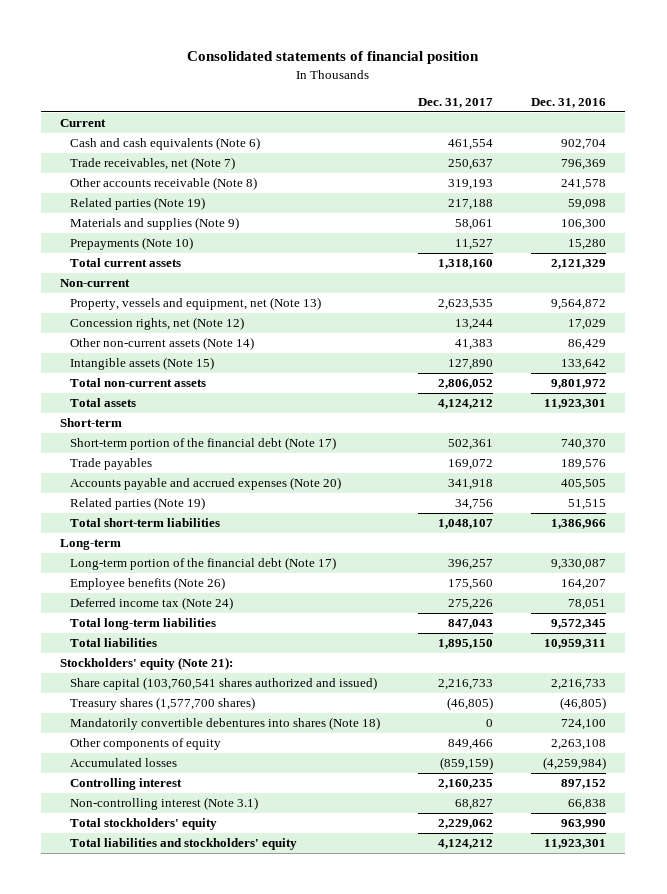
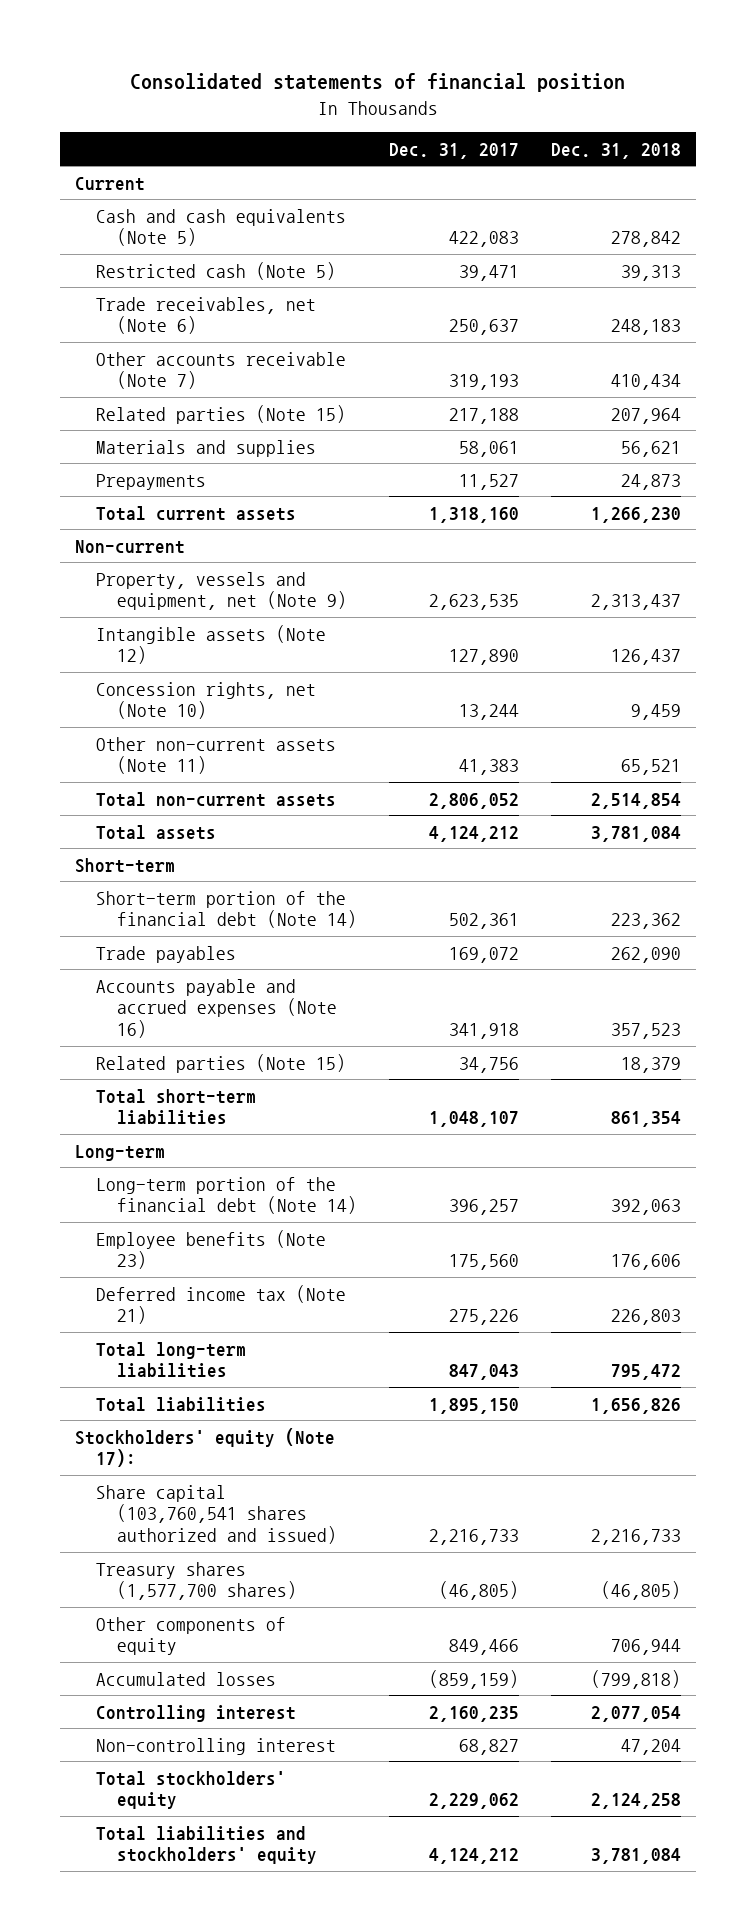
- | Dec. 31, 2017 | Dec. 31, 2016
+ | Dec. 31, 2017 | Dec. 31, 2018
- Cash and cash equivalents (Note 6) | 461,554 | 902,704
- Trade receivables, net (Note 7) | 250,637 | 796,369
- Other accounts receivable (Note 8) | 319,193 | 241,578
- Related parties (Note 19) | 217,188 | 59,098
- Materials and supplies (Note 9) | 58,061 | 106,300
- Prepayments (Note 10) | 11,527 | 15,280
+ Cash and cash equivalents (Note 5) | 422,083 | 278,842
+ Restricted cash (Note 5) | 39,471 | 39,313
+ Trade receivables, net (Note 6) | 250,637 | 248,183
+ Other accounts receivable (Note 7) | 319,193 | 410,434
+ Related parties (Note 15) | 217,188 | 207,964
+ Materials and supplies | 58,061 | 56,621
+ Prepayments | 11,527 | 24,873
- Property, vessels and equipment, net (Note 13) | 2,623,535 | 9,564,872
- Concession rights, net (Note 12) | 13,244 | 17,029
- Other non-current assets (Note 14) | 41,383 | 86,429
- Intangible assets (Note 15) | 127,890 | 133,642
+ Property, vessels and equipment, net (Note 9) | 2,623,535 | 2,313,437
+ Intangible assets (Note 12) | 127,890 | 126,437
+ Concession rights, net (Note 10) | 13,244 | 9,459
+ Other non-current assets (Note 11) | 41,383 | 65,521
- Short-term portion of the financial debt (Note 17) | 502,361 | 740,370
+ Short-term portion of the financial debt (Note 14) | 502,361 | 223,362
- Accounts payable and accrued expenses (Note 20) | 341,918 | 405,505
- Related parties (Note 19) | 34,756 | 51,515
+ Accounts payable and accrued expenses (Note 16) | 341,918 | 357,523
+ Related parties (Note 15) | 34,756 | 18,379
- Long-term portion of the financial debt (Note 17) | 396,257 | 9,330,087
- Employee benefits (Note 26) | 175,560 | 164,207
- Deferred income tax (Note 24) | 275,226 | 78,051
+ Long-term portion of the financial debt (Note 14) | 396,257 | 392,063
+ Employee benefits (Note 23) | 175,560 | 176,606
+ Deferred income tax (Note 21) | 275,226 | 226,803
- Stockholders' equity (Note 21):
+ Stockholders' equity (Note 17):
- Mandatorily convertible debentures into shares (Note 18) | 0 | 724,100
- Non-controlling interest (Note 3.1) | 68,827 | 66,838
+ Non-controlling interest | 68,827 | 47,204

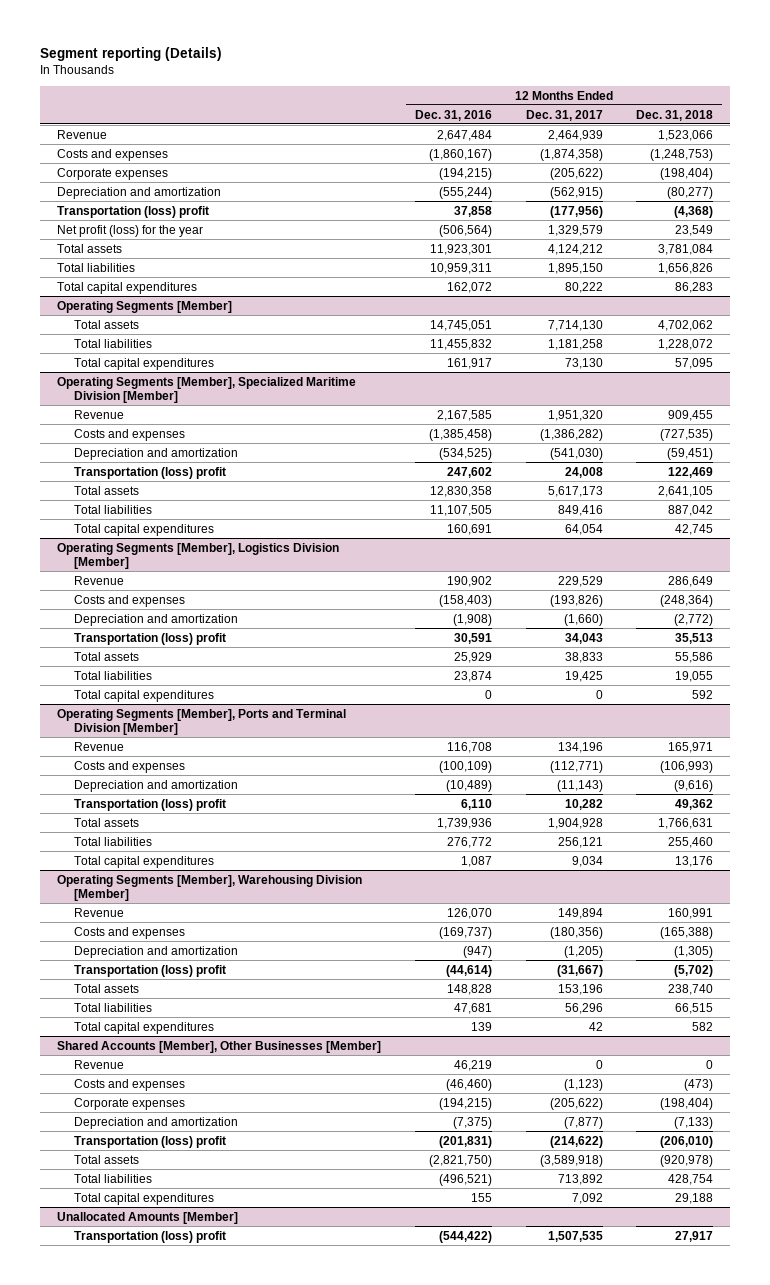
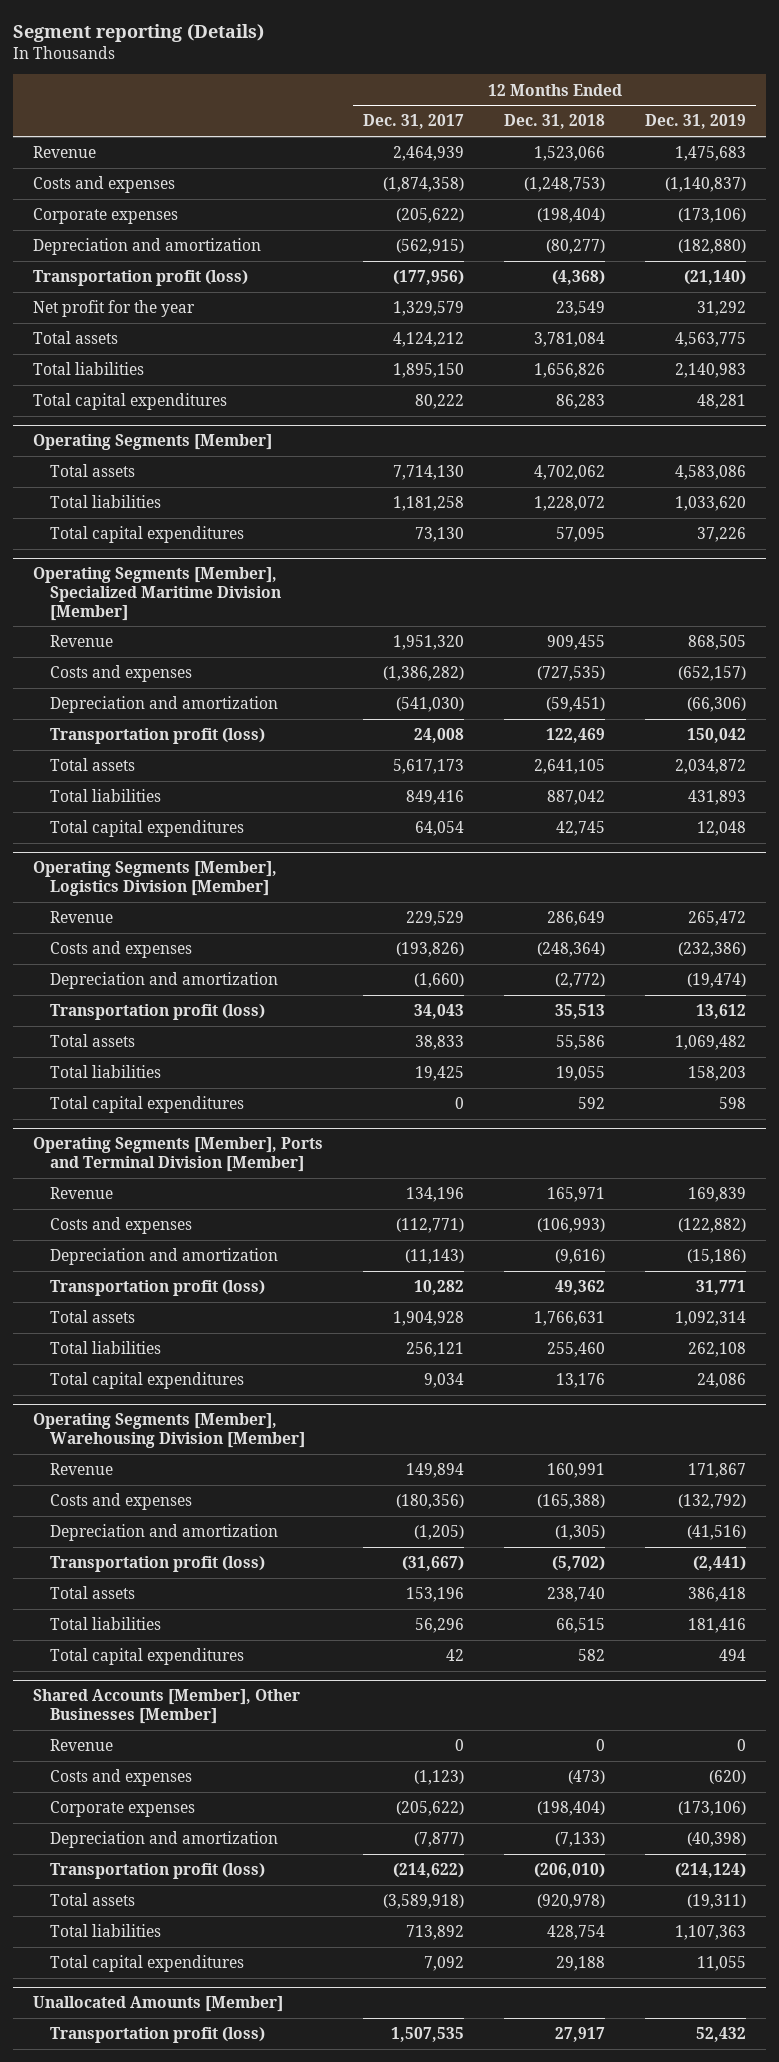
- | 12 Months Ended Dec. 31, 2016 | 12 Months Ended Dec. 31, 2017 | 12 Months Ended Dec. 31, 2018
+ | 12 Months Ended Dec. 31, 2017 | 12 Months Ended Dec. 31, 2018 | 12 Months Ended Dec. 31, 2019
- Transportation (loss) profit | 37,858 | (177,956) | (4,368)
- Net profit (loss) for the year | (506,564) | 1,329,579 | 23,549
+ Transportation profit (loss) | (177,956) | (4,368) | (21,140)
+ Net profit for the year | 1,329,579 | 23,549 | 31,292
@ Operating Segments [Member], Specialized Maritime Division [Member]
- Transportation (loss) profit | 247,602 | 24,008 | 122,469
+ Transportation profit (loss) | 24,008 | 122,469 | 150,042
@ Operating Segments [Member], Logistics Division [Member]
- Transportation (loss) profit | 30,591 | 34,043 | 35,513
+ Transportation profit (loss) | 34,043 | 35,513 | 13,612
@ Operating Segments [Member], Ports and Terminal Division [Member]
- Transportation (loss) profit | 6,110 | 10,282 | 49,362
+ Transportation profit (loss) | 10,282 | 49,362 | 31,771
@ Operating Segments [Member], Warehousing Division [Member]
- Transportation (loss) profit | (44,614) | (31,667) | (5,702)
+ Transportation profit (loss) | (31,667) | (5,702) | (2,441)
@ Shared Accounts [Member], Other Businesses [Member]
- Transportation (loss) profit | (201,831) | (214,622) | (206,010)
+ Transportation profit (loss) | (214,622) | (206,010) | (214,124)
@ Unallocated Amounts [Member]
- Transportation (loss) profit | (544,422) | 1,507,535 | 27,917
+ Transportation profit (loss) | 1,507,535 | 27,917 | 52,432

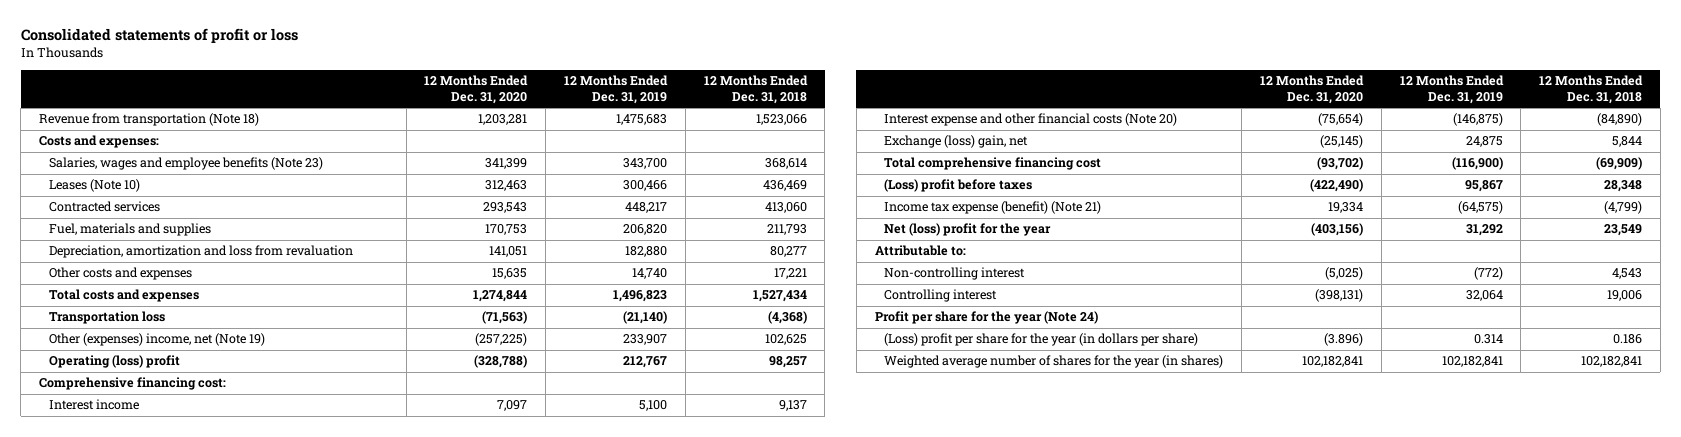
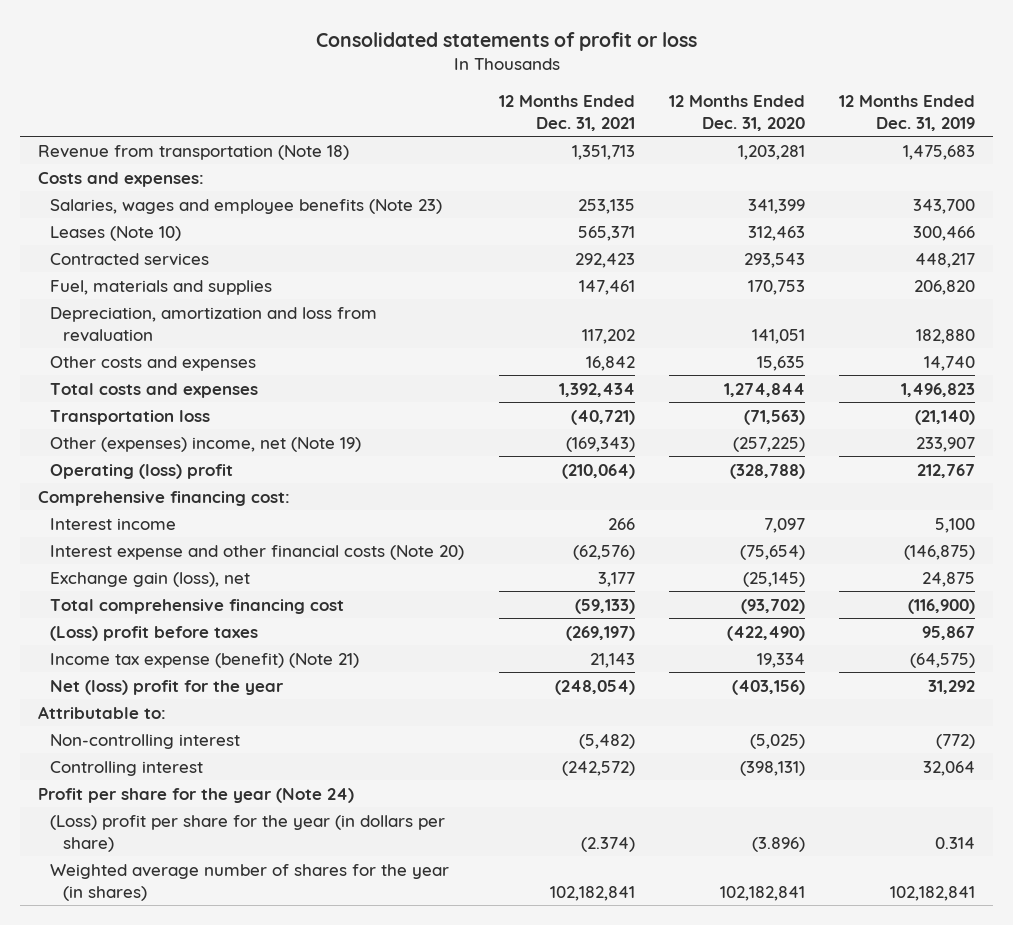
- | 12 Months Ended Dec. 31, 2020 | 12 Months Ended Dec. 31, 2019 | 12 Months Ended Dec. 31, 2018
+ | 12 Months Ended Dec. 31, 2021 | 12 Months Ended Dec. 31, 2020 | 12 Months Ended Dec. 31, 2019
- Exchange (loss) gain, net | (25,145) | 24,875 | 5,844
+ Exchange gain (loss), net | 3,177 | (25,145) | 24,875

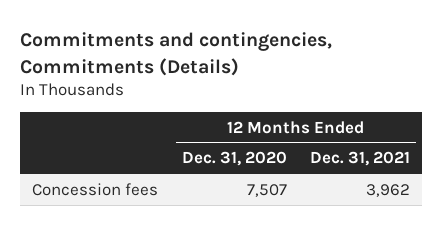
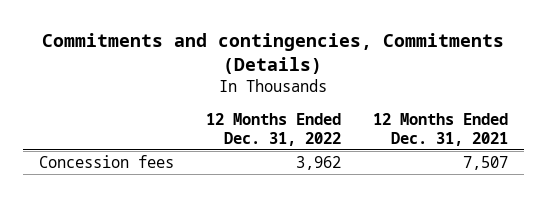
- | 12 Months Ended Dec. 31, 2020 | 12 Months Ended Dec. 31, 2021
+ | 12 Months Ended Dec. 31, 2022 | 12 Months Ended Dec. 31, 2021
- Concession fees | 7,507 | 3,962
+ Concession fees | 3,962 | 7,507

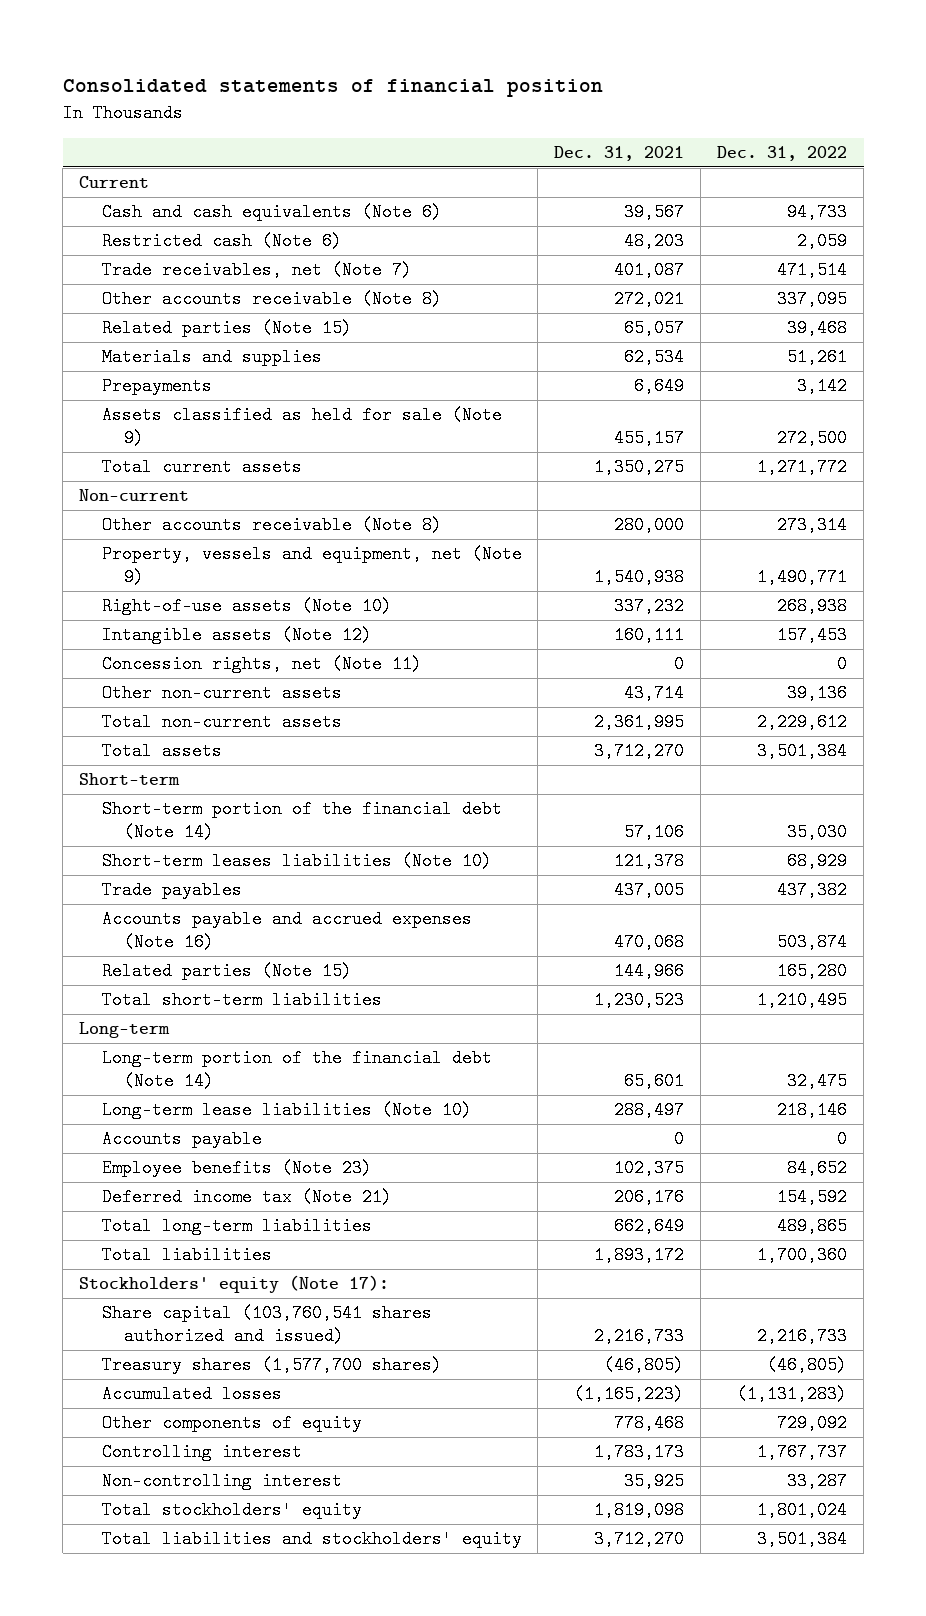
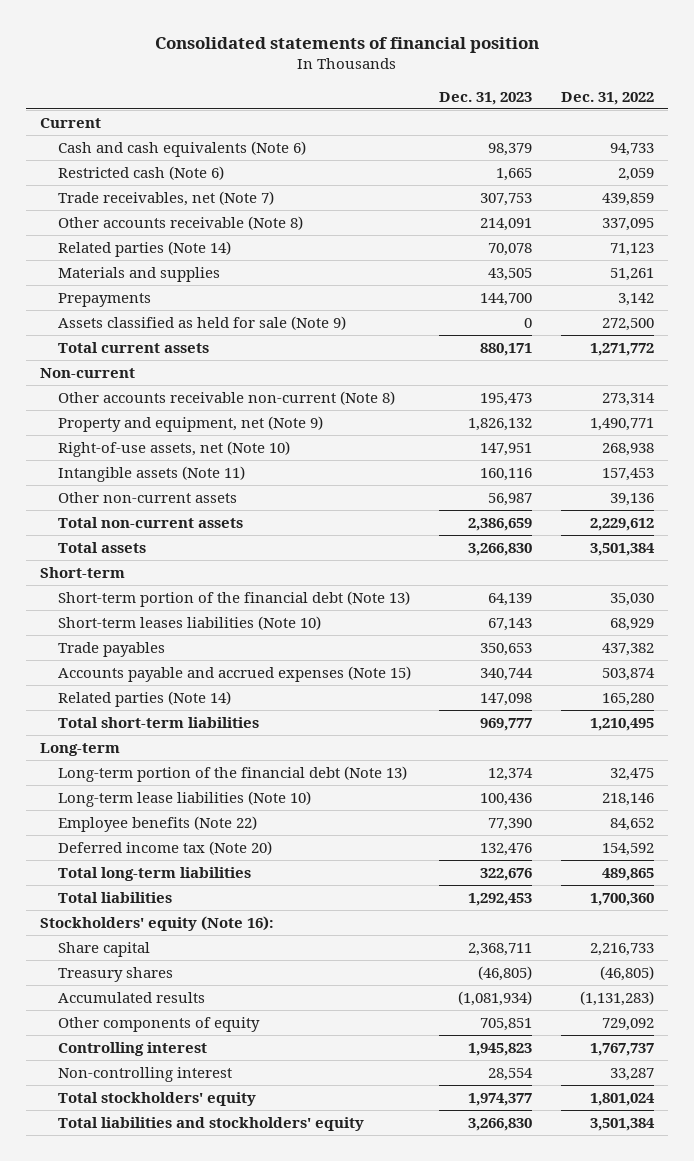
- | Dec. 31, 2021 | Dec. 31, 2022
+ | Dec. 31, 2023 | Dec. 31, 2022
- Trade receivables, net (Note 7) | 401,087 | 471,514
+ Trade receivables, net (Note 7) | 307,753 | 439,859
- Related parties (Note 15) | 65,057 | 39,468
+ Related parties (Note 14) | 70,078 | 71,123
- Other accounts receivable (Note 8) | 280,000 | 273,314
- Property, vessels and equipment, net (Note 9) | 1,540,938 | 1,490,771
- Right-of-use assets (Note 10) | 337,232 | 268,938
- Intangible assets (Note 12) | 160,111 | 157,453
- Concession rights, net (Note 11) | 0 | 0
+ Other accounts receivable non-current (Note 8) | 195,473 | 273,314
+ Property and equipment, net (Note 9) | 1,826,132 | 1,490,771
+ Right-of-use assets, net (Note 10) | 147,951 | 268,938
+ Intangible assets (Note 11) | 160,116 | 157,453
- Short-term portion of the financial debt (Note 14) | 57,106 | 35,030
+ Short-term portion of the financial debt (Note 13) | 64,139 | 35,030
- Accounts payable and accrued expenses (Note 16) | 470,068 | 503,874
- Related parties (Note 15) | 144,966 | 165,280
+ Accounts payable and accrued expenses (Note 15) | 340,744 | 503,874
+ Related parties (Note 14) | 147,098 | 165,280
- Long-term portion of the financial debt (Note 14) | 65,601 | 32,475
+ Long-term portion of the financial debt (Note 13) | 12,374 | 32,475
- Accounts payable | 0 | 0
- Employee benefits (Note 23) | 102,375 | 84,652
- Deferred income tax (Note 21) | 206,176 | 154,592
+ Employee benefits (Note 22) | 77,390 | 84,652
+ Deferred income tax (Note 20) | 132,476 | 154,592
- Stockholders' equity (Note 17):
- Share capital (103,760,541 shares authorized and issued) | 2,216,733 | 2,216,733
- Treasury shares (1,577,700 shares) | (46,805) | (46,805)
- Accumulated losses | (1,165,223) | (1,131,283)
+ Stockholders' equity (Note 16):
+ Share capital | 2,368,711 | 2,216,733
+ Treasury shares | (46,805) | (46,805)
+ Accumulated results | (1,081,934) | (1,131,283)

